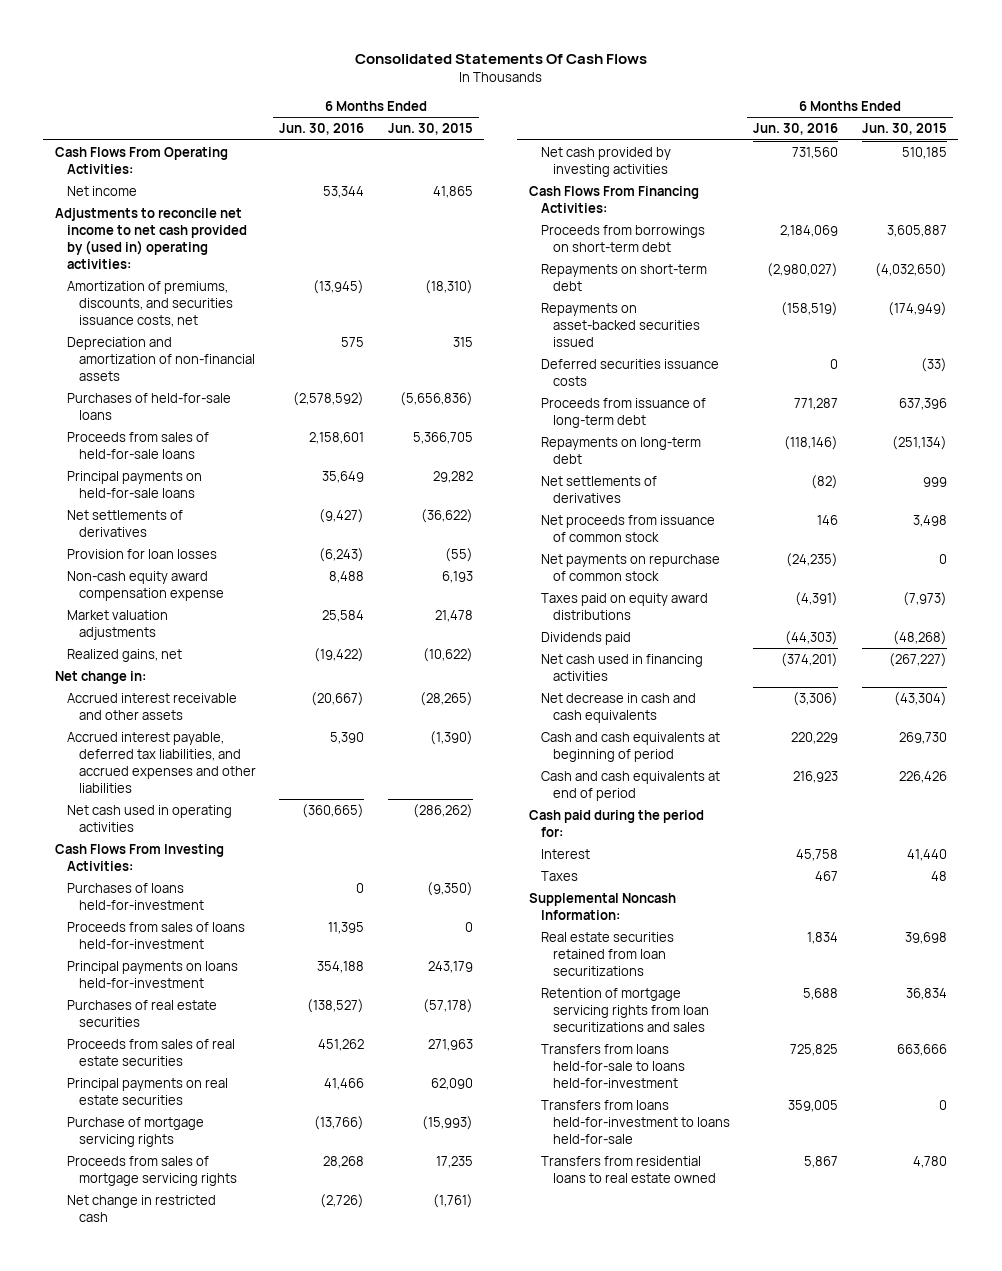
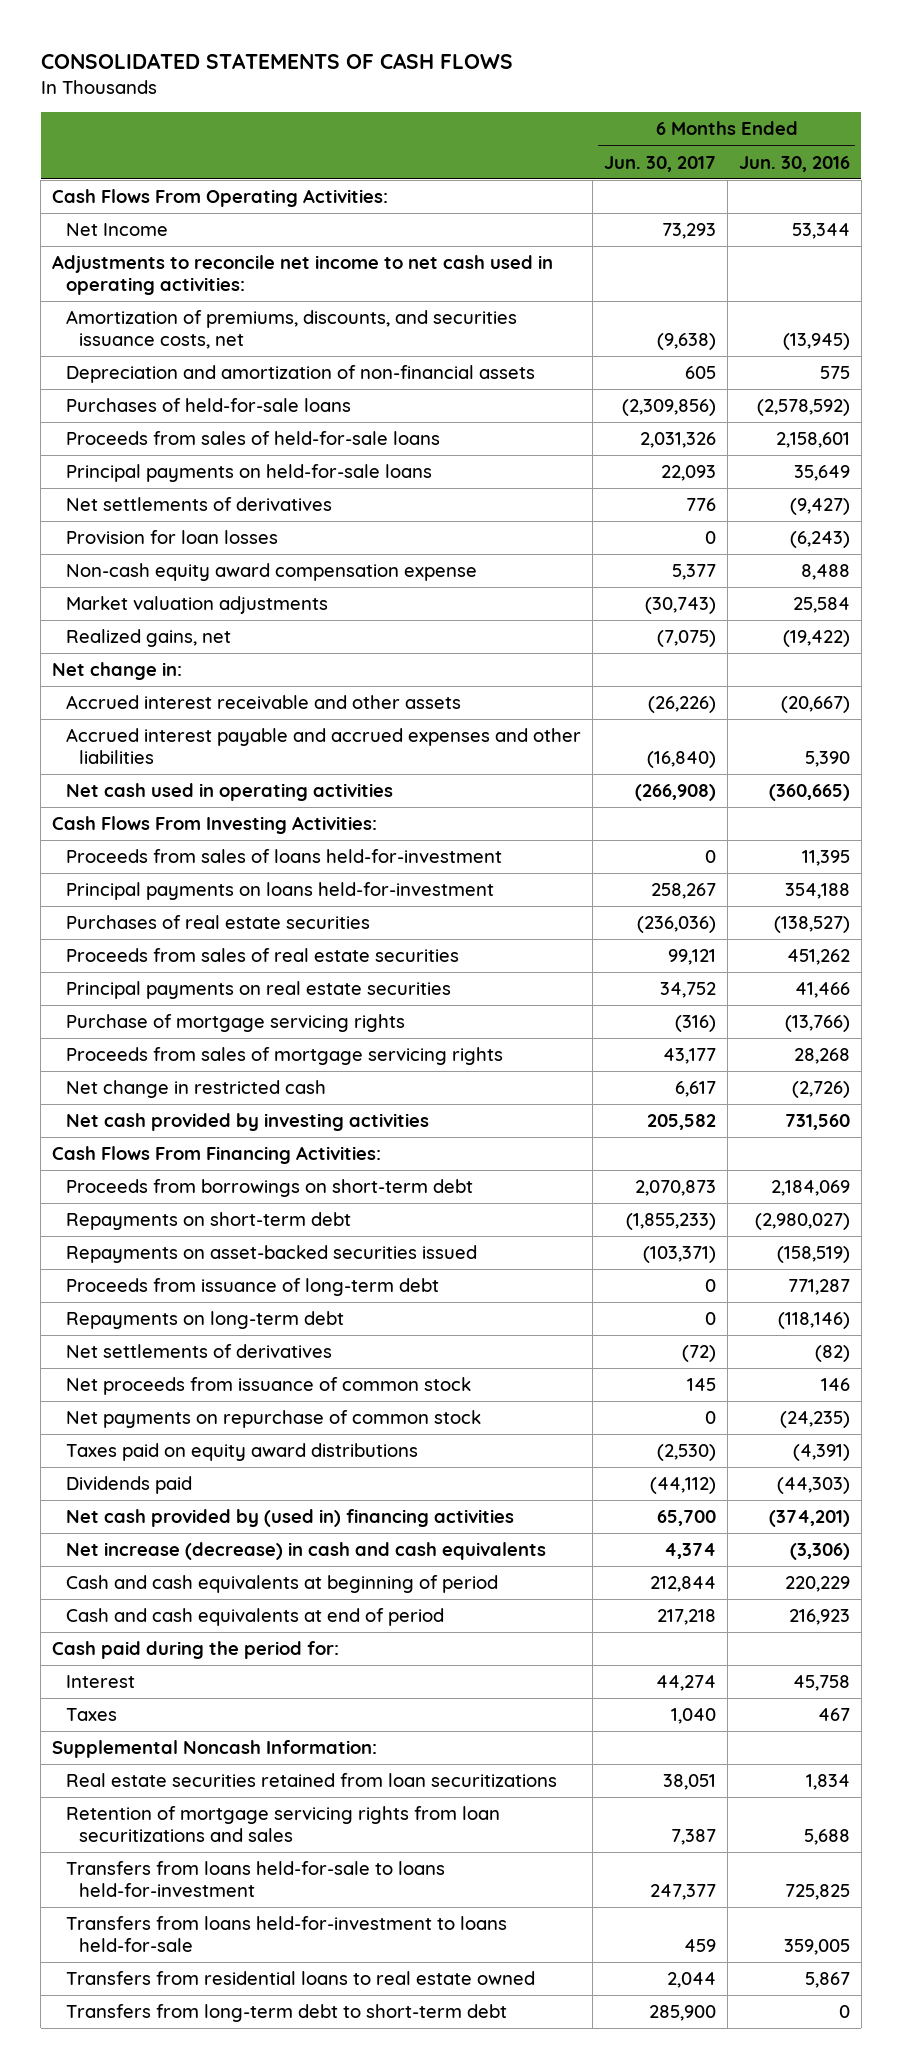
- Consolidated Statements Of Cash Flows
+ CONSOLIDATED STATEMENTS OF CASH FLOWS
- | 6 Months Ended Jun. 30, 2016 | 6 Months Ended Jun. 30, 2015
+ | 6 Months Ended Jun. 30, 2017 | 6 Months Ended Jun. 30, 2016
- Net income | 53,344 | 41,865
- Adjustments to reconcile net income to net cash provided by (used in) operating activities:
+ Net Income | 73,293 | 53,344
+ Adjustments to reconcile net income to net cash used in operating activities:
- Accrued interest payable, deferred tax liabilities, and accrued expenses and other liabilities | 5,390 | (1,390)
+ Accrued interest payable and accrued expenses and other liabilities | (16,840) | 5,390
- Purchases of loans held-for-investment | 0 | (9,350)
- Deferred securities issuance costs | 0 | (33)
- Net cash used in financing activities | (374,201) | (267,227)
- Net decrease in cash and cash equivalents | (3,306) | (43,304)
+ Net cash provided by (used in) financing activities | 65,700 | (374,201)
+ Net increase (decrease) in cash and cash equivalents | 4,374 | (3,306)
+ Transfers from long-term debt to short-term debt | 285,900 | 0

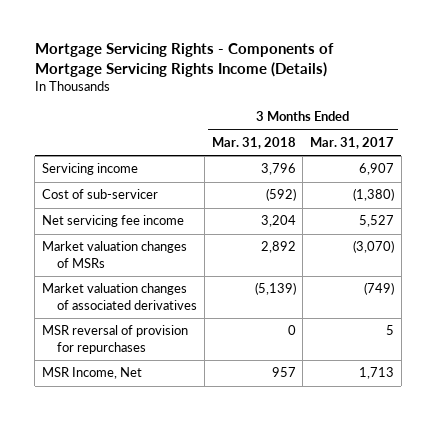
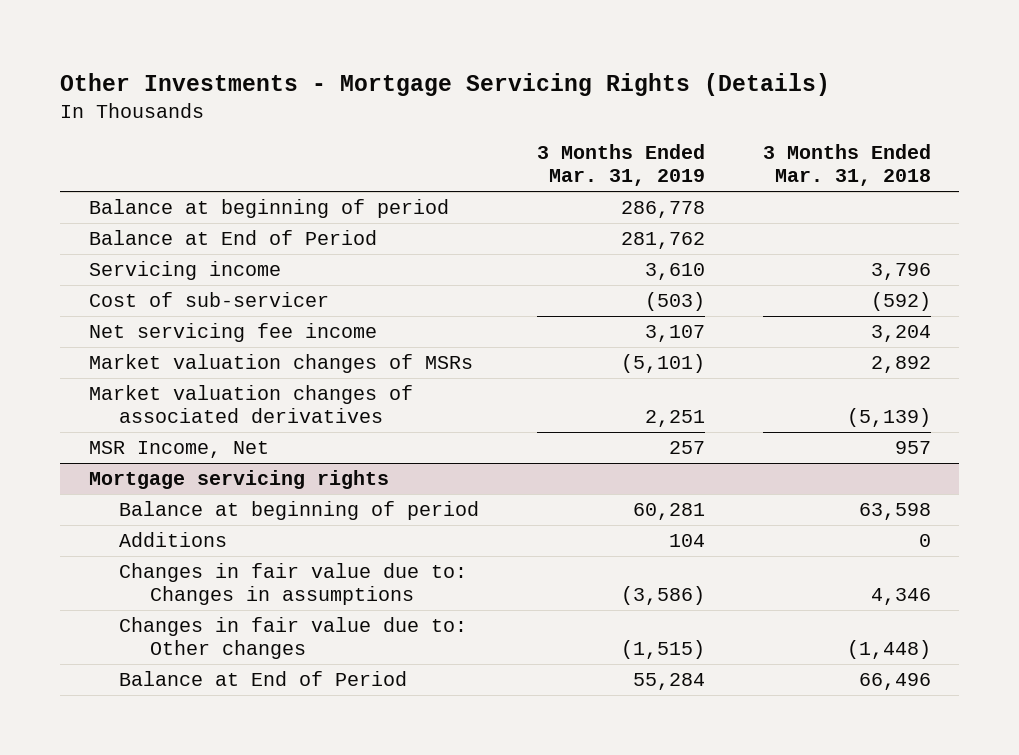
- Mortgage Servicing Rights - Components of Mortgage Servicing Rights Income (Details)
+ Other Investments - Mortgage Servicing Rights (Details)
- | 3 Months Ended Mar. 31, 2018 | 3 Months Ended Mar. 31, 2017
+ | 3 Months Ended Mar. 31, 2019 | 3 Months Ended Mar. 31, 2018
+ Balance at beginning of period | 286,778 |
+ Balance at End of Period | 281,762 |
- MSR reversal of provision for repurchases | 0 | 5
+ Mortgage servicing rights
+ Balance at beginning of period | 60,281 | 63,598
+ Additions | 104 | 0
+ Changes in fair value due to: Changes in assumptions | (3,586) | 4,346
+ Changes in fair value due to: Other changes | (1,515) | (1,448)
+ Balance at End of Period | 55,284 | 66,496

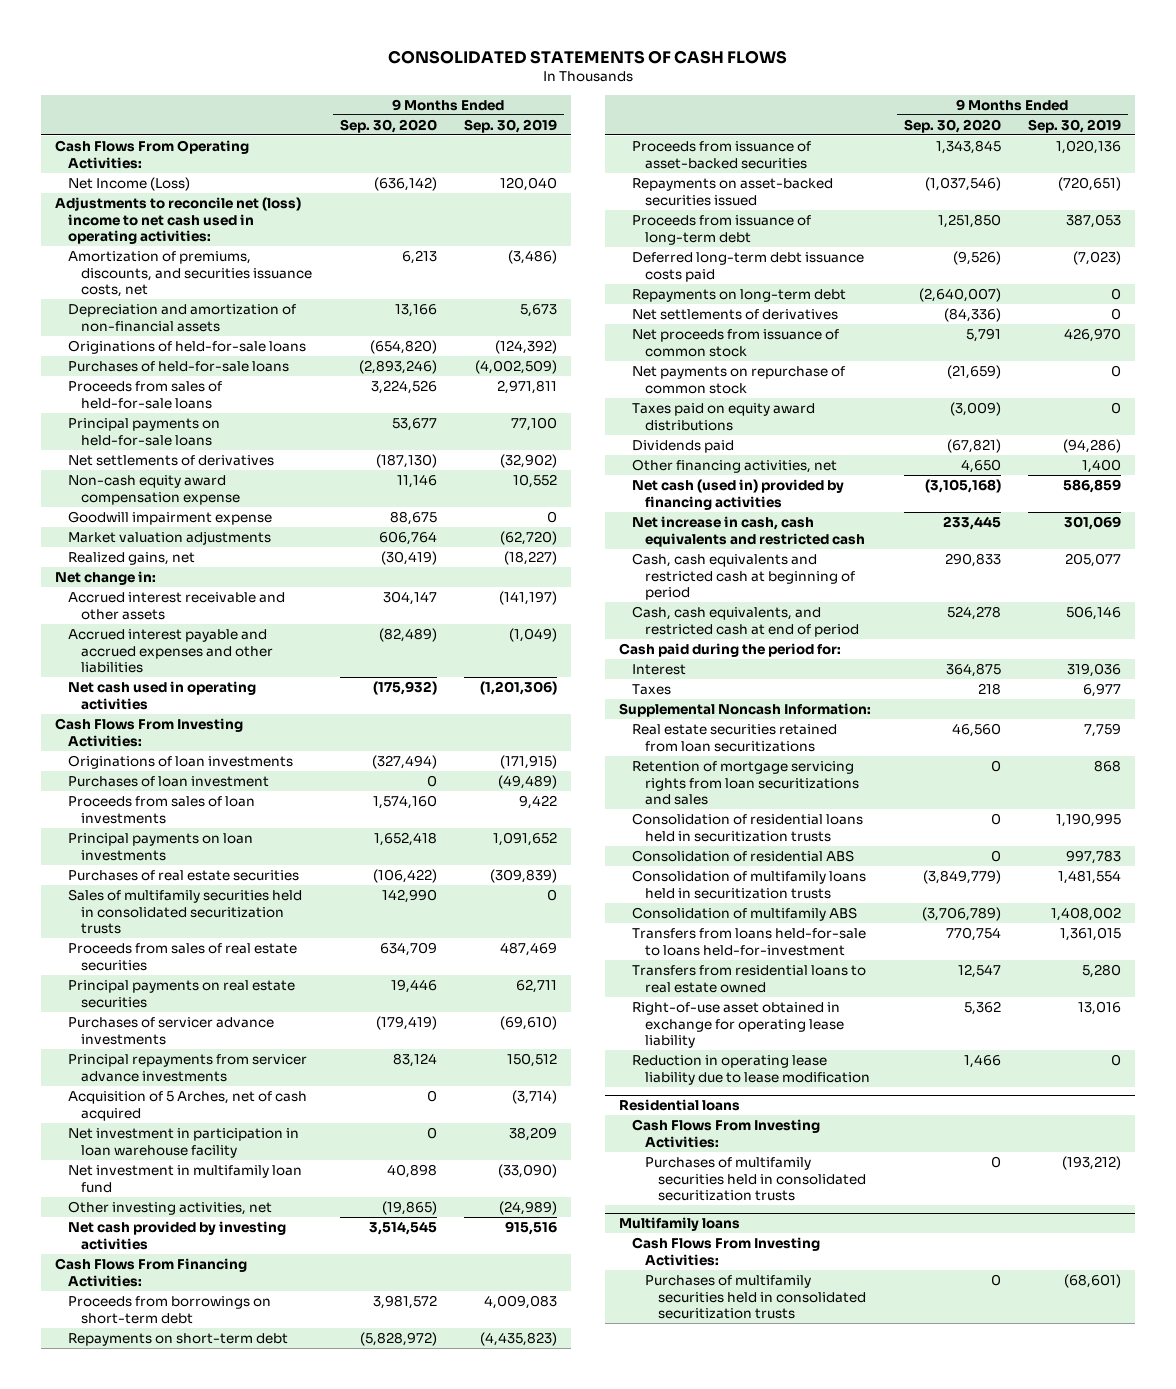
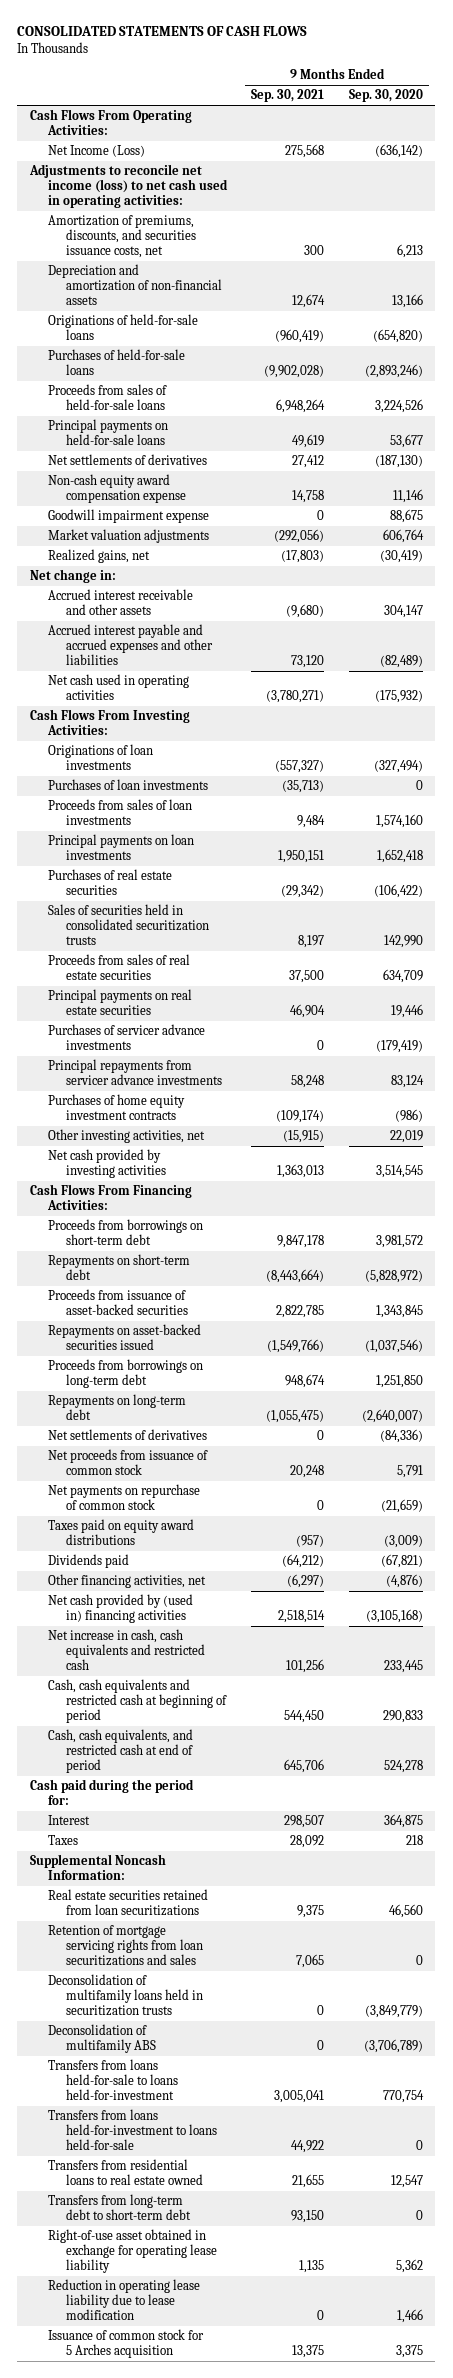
- | 9 Months Ended Sep. 30, 2020 | 9 Months Ended Sep. 30, 2019
+ | 9 Months Ended Sep. 30, 2021 | 9 Months Ended Sep. 30, 2020
- Adjustments to reconcile net (loss) income to net cash used in operating activities:
+ Adjustments to reconcile net income (loss) to net cash used in operating activities:
- Purchases of loan investment | 0 | (49,489)
+ Purchases of loan investments | (35,713) | 0
- Sales of multifamily securities held in consolidated securitization trusts | 142,990 | 0
+ Sales of securities held in consolidated securitization trusts | 8,197 | 142,990
- Acquisition of 5 Arches, net of cash acquired | 0 | (3,714)
- Net investment in participation in loan warehouse facility | 0 | 38,209
- Net investment in multifamily loan fund | 40,898 | (33,090)
- Other investing activities, net | (19,865) | (24,989)
+ Purchases of home equity investment contracts | (109,174) | (986)
+ Other investing activities, net | (15,915) | 22,019
- Proceeds from issuance of long-term debt | 1,251,850 | 387,053
- Deferred long-term debt issuance costs paid | (9,526) | (7,023)
+ Proceeds from borrowings on long-term debt | 948,674 | 1,251,850
- Other financing activities, net | 4,650 | 1,400
- Net cash (used in) provided by financing activities | (3,105,168) | 586,859
+ Other financing activities, net | (6,297) | (4,876)
+ Net cash provided by (used in) financing activities | 2,518,514 | (3,105,168)
- Consolidation of residential loans held in securitization trusts | 0 | 1,190,995
- Consolidation of residential ABS | 0 | 997,783
- Consolidation of multifamily loans held in securitization trusts | (3,849,779) | 1,481,554
- Consolidation of multifamily ABS | (3,706,789) | 1,408,002
+ Deconsolidation of multifamily loans held in securitization trusts | 0 | (3,849,779)
+ Deconsolidation of multifamily ABS | 0 | (3,706,789)
+ Transfers from loans held-for-investment to loans held-for-sale | 44,922 | 0
+ Transfers from long-term debt to short-term debt | 93,150 | 0
- Residential loans
- Cash Flows From Investing Activities:
- Purchases of multifamily securities held in consolidated securitization trusts | 0 | (193,212)
- Multifamily loans
- Cash Flows From Investing Activities:
- Purchases of multifamily securities held in consolidated securitization trusts | 0 | (68,601)
+ Issuance of common stock for 5 Arches acquisition | 13,375 | 3,375

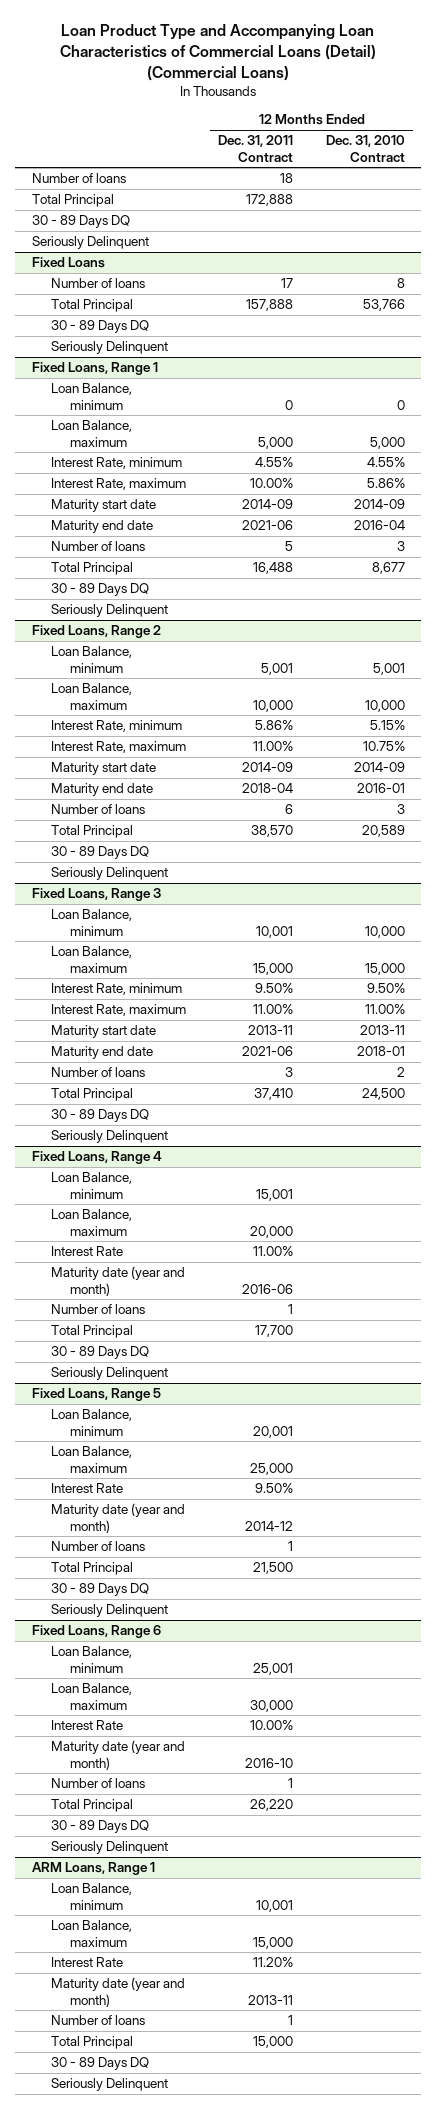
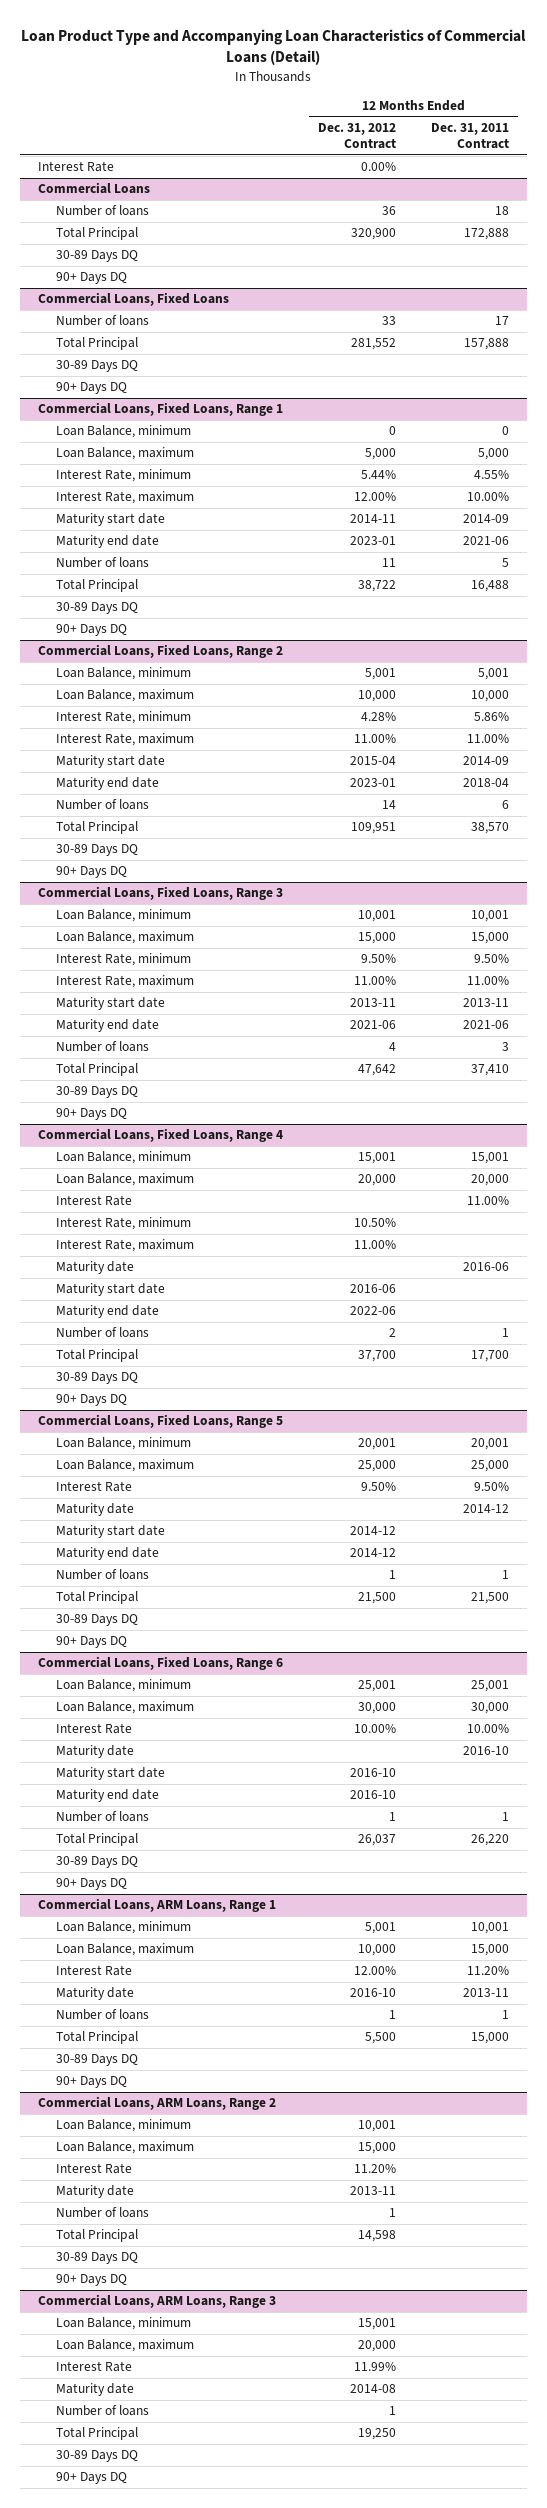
- Loan Product Type and Accompanying Loan Characteristics of Commercial Loans (Detail) (Commercial Loans)
+ Loan Product Type and Accompanying Loan Characteristics of Commercial Loans (Detail)
- | 12 Months Ended Dec. 31, 2011 Contract | 12 Months Ended Dec. 31, 2010 Contract
+ | 12 Months Ended Dec. 31, 2012 Contract | 12 Months Ended Dec. 31, 2011 Contract
+ Interest Rate | 0.00% |
+ Commercial Loans
- 30 - 89 Days DQ
- Seriously Delinquent
- Fixed Loans
+ 30-89 Days DQ
+ 90+ Days DQ
+ Commercial Loans, Fixed Loans
- 30 - 89 Days DQ
- Seriously Delinquent
- Fixed Loans, Range 1
+ 30-89 Days DQ
+ 90+ Days DQ
+ Commercial Loans, Fixed Loans, Range 1
- 30 - 89 Days DQ
- Seriously Delinquent
- Fixed Loans, Range 2
+ 30-89 Days DQ
+ 90+ Days DQ
+ Commercial Loans, Fixed Loans, Range 2
- 30 - 89 Days DQ
- Seriously Delinquent
- Fixed Loans, Range 3
+ 30-89 Days DQ
+ 90+ Days DQ
+ Commercial Loans, Fixed Loans, Range 3
- 30 - 89 Days DQ
- Seriously Delinquent
- Fixed Loans, Range 4
+ 30-89 Days DQ
+ 90+ Days DQ
+ Commercial Loans, Fixed Loans, Range 4
- Maturity date (year and month) | 2016-06 |
+ Interest Rate, minimum | 10.50% |
+ Interest Rate, maximum | 11.00% |
+ Maturity date | | 2016-06
+ Maturity start date | 2016-06 |
+ Maturity end date | 2022-06 |
- 30 - 89 Days DQ
- Seriously Delinquent
- Fixed Loans, Range 5
+ 30-89 Days DQ
+ 90+ Days DQ
+ Commercial Loans, Fixed Loans, Range 5
- Maturity date (year and month) | 2014-12 |
+ Maturity date | | 2014-12
+ Maturity start date | 2014-12 |
+ Maturity end date | 2014-12 |
- 30 - 89 Days DQ
- Seriously Delinquent
- Fixed Loans, Range 6
+ 30-89 Days DQ
+ 90+ Days DQ
+ Commercial Loans, Fixed Loans, Range 6
- Maturity date (year and month) | 2016-10 |
+ Maturity date | | 2016-10
+ Maturity start date | 2016-10 |
+ Maturity end date | 2016-10 |
- 30 - 89 Days DQ
- Seriously Delinquent
- ARM Loans, Range 1
+ 30-89 Days DQ
+ 90+ Days DQ
+ Commercial Loans, ARM Loans, Range 1
- Maturity date (year and month) | 2013-11 |
+ Maturity date | 2016-10 | 2013-11
- 30 - 89 Days DQ
- Seriously Delinquent
+ 30-89 Days DQ
+ 90+ Days DQ
+ Commercial Loans, ARM Loans, Range 2
+ Loan Balance, minimum | 10,001 |
+ Loan Balance, maximum | 15,000 |
+ Interest Rate | 11.20% |
+ Maturity date | 2013-11 |
+ Number of loans | 1 |
+ Total Principal | 14,598 |
+ 30-89 Days DQ
+ 90+ Days DQ
+ Commercial Loans, ARM Loans, Range 3
+ Loan Balance, minimum | 15,001 |
+ Loan Balance, maximum | 20,000 |
+ Interest Rate | 11.99% |
+ Maturity date | 2014-08 |
+ Number of loans | 1 |
+ Total Principal | 19,250 |
+ 30-89 Days DQ
+ 90+ Days DQ

